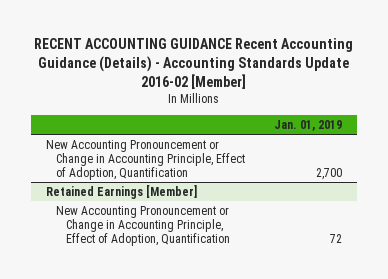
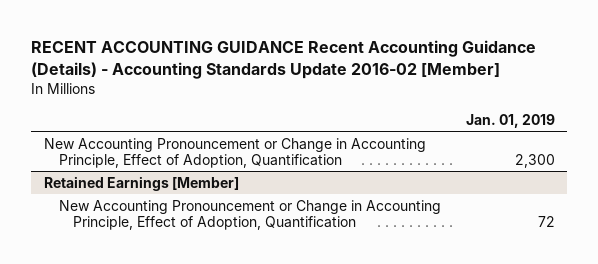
- New Accounting Pronouncement or Change in Accounting Principle, Effect of Adoption, Quantification | 2,700
+ New Accounting Pronouncement or Change in Accounting Principle, Effect of Adoption, Quantification | 2,300

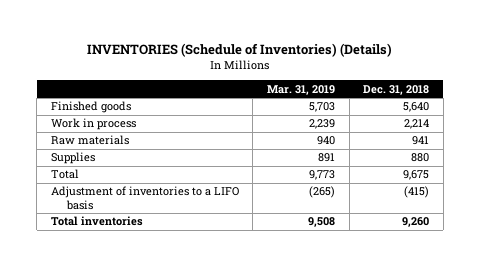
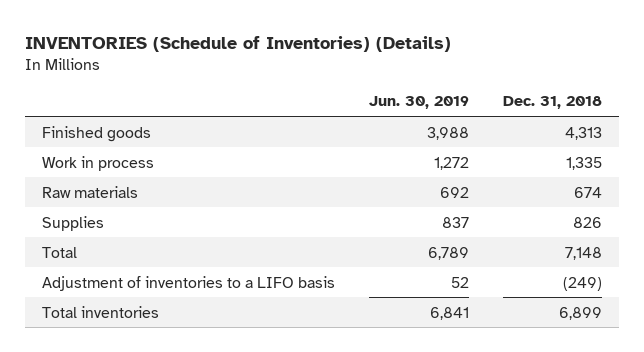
- | Mar. 31, 2019 | Dec. 31, 2018
+ | Jun. 30, 2019 | Dec. 31, 2018
- Finished goods | 5,703 | 5,640
- Work in process | 2,239 | 2,214
- Raw materials | 940 | 941
- Supplies | 891 | 880
- Total | 9,773 | 9,675
- Adjustment of inventories to a LIFO basis | (265) | (415)
- Total inventories | 9,508 | 9,260
+ Finished goods | 3,988 | 4,313
+ Work in process | 1,272 | 1,335
+ Raw materials | 692 | 674
+ Supplies | 837 | 826
+ Total | 6,789 | 7,148
+ Adjustment of inventories to a LIFO basis | 52 | (249)
+ Total inventories | 6,841 | 6,899

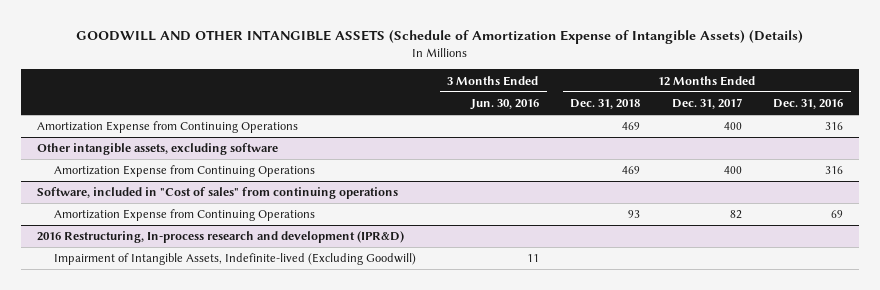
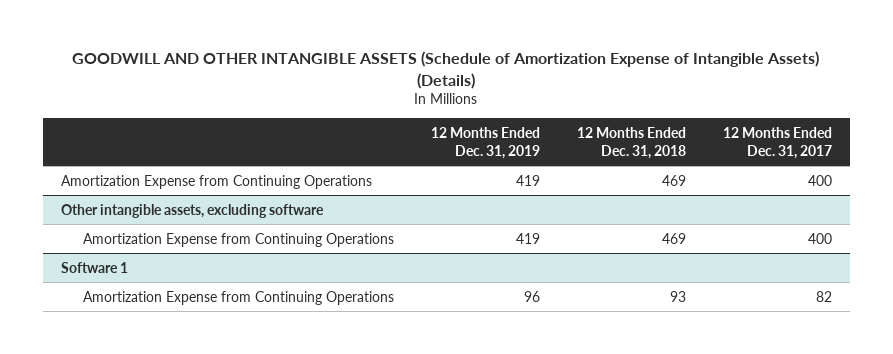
- | 3 Months Ended Jun. 30, 2016 | 12 Months Ended Dec. 31, 2018 | 12 Months Ended Dec. 31, 2017 | 12 Months Ended Dec. 31, 2016
+ | 12 Months Ended Dec. 31, 2019 | 12 Months Ended Dec. 31, 2018 | 12 Months Ended Dec. 31, 2017
- Software, included in "Cost of sales" from continuing operations
+ Software 1
- 2016 Restructuring, In-process research and development (IPR&D)
- Impairment of Intangible Assets, Indefinite-lived (Excluding Goodwill) | 11 | | |

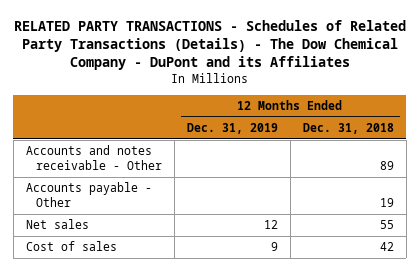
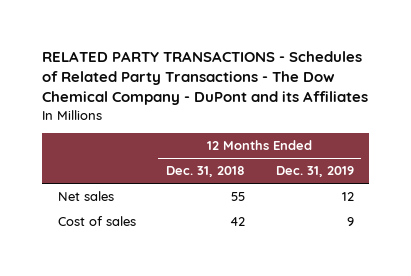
- RELATED PARTY TRANSACTIONS - Schedules of Related Party Transactions (Details) - The Dow Chemical Company - DuPont and its Affiliates
+ RELATED PARTY TRANSACTIONS - Schedules of Related Party Transactions - The Dow Chemical Company - DuPont and its Affiliates
- | 12 Months Ended Dec. 31, 2019 | 12 Months Ended Dec. 31, 2018
+ | 12 Months Ended Dec. 31, 2018 | 12 Months Ended Dec. 31, 2019
- Accounts and notes receivable - Other | | 89
- Accounts payable - Other | | 19

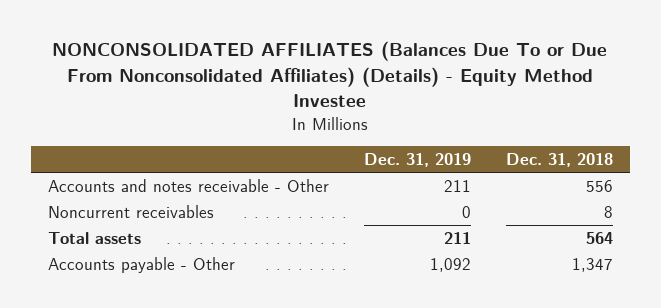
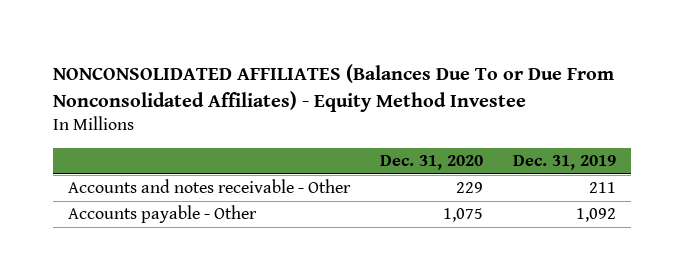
- NONCONSOLIDATED AFFILIATES (Balances Due To or Due From Nonconsolidated Affiliates) (Details) - Equity Method Investee
+ NONCONSOLIDATED AFFILIATES (Balances Due To or Due From Nonconsolidated Affiliates) - Equity Method Investee
- | Dec. 31, 2019 | Dec. 31, 2018
+ | Dec. 31, 2020 | Dec. 31, 2019
- Noncurrent receivables | 0 | 8
- Total assets | 211 | 564

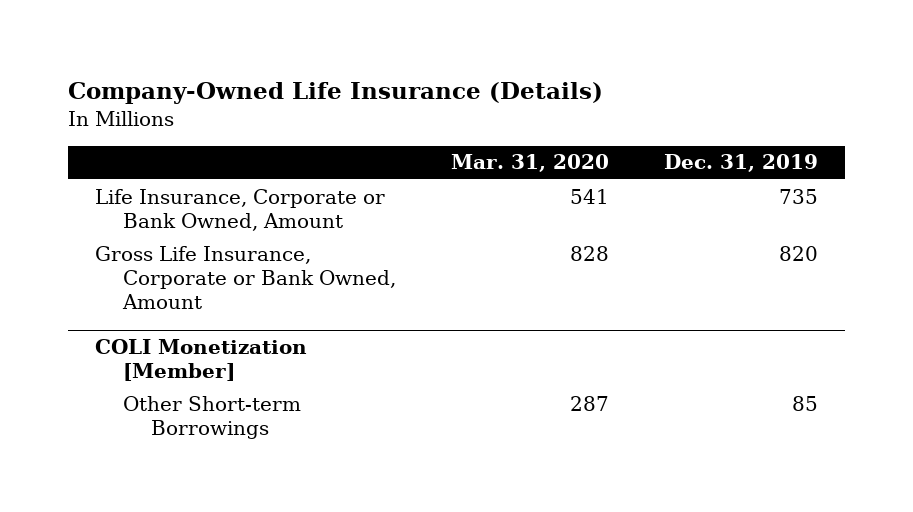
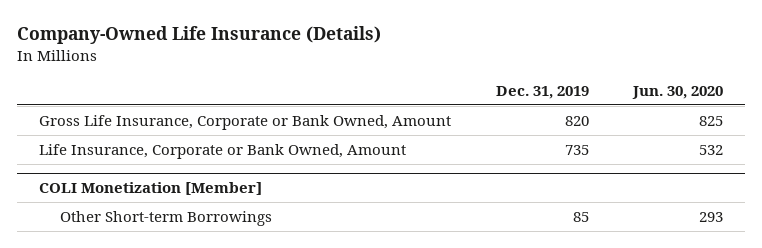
- | Mar. 31, 2020 | Dec. 31, 2019
+ | Dec. 31, 2019 | Jun. 30, 2020
moved down: Life Insurance, Corporate or Bank Owned, Amount | 735 | 532

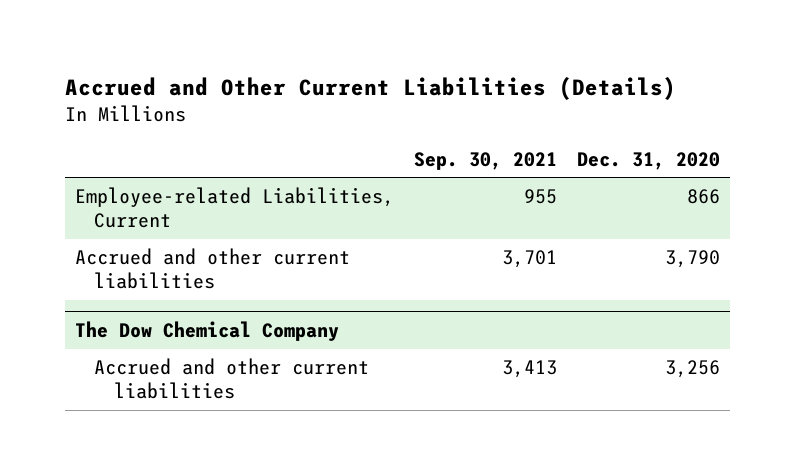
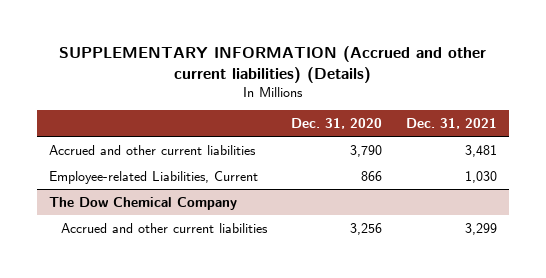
- Accrued and Other Current Liabilities (Details)
+ SUPPLEMENTARY INFORMATION (Accrued and other current liabilities) (Details)
- | Sep. 30, 2021 | Dec. 31, 2020
+ | Dec. 31, 2020 | Dec. 31, 2021
moved down: Employee-related Liabilities, Current | 866 | 1,030

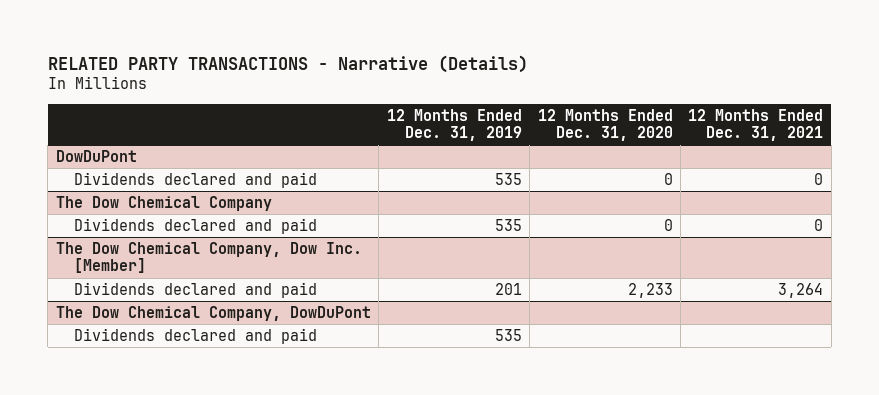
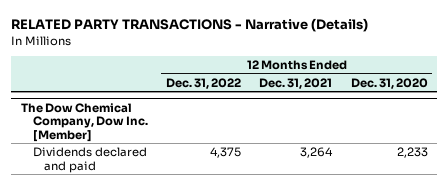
- | 12 Months Ended Dec. 31, 2019 | 12 Months Ended Dec. 31, 2020 | 12 Months Ended Dec. 31, 2021
+ | 12 Months Ended Dec. 31, 2022 | 12 Months Ended Dec. 31, 2021 | 12 Months Ended Dec. 31, 2020
- DowDuPont
- Dividends declared and paid | 535 | 0 | 0
- The Dow Chemical Company
- Dividends declared and paid | 535 | 0 | 0
- The Dow Chemical Company, DowDuPont
- Dividends declared and paid | 535 | |

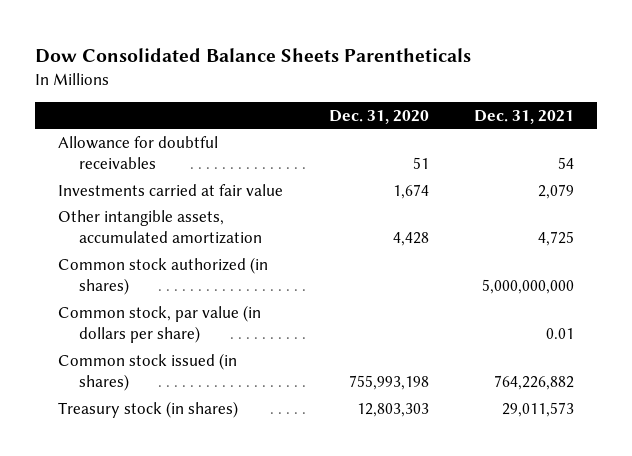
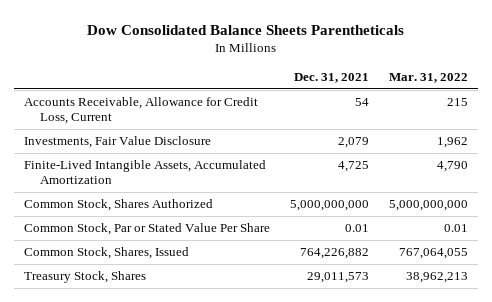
- | Dec. 31, 2020 | Dec. 31, 2021
+ | Dec. 31, 2021 | Mar. 31, 2022
- Allowance for doubtful receivables | 51 | 54
- Investments carried at fair value | 1,674 | 2,079
- Other intangible assets, accumulated amortization | 4,428 | 4,725
- Common stock authorized (in shares) | | 5,000,000,000
- Common stock, par value (in dollars per share) | | 0.01
- Common stock issued (in shares) | 755,993,198 | 764,226,882
- Treasury stock (in shares) | 12,803,303 | 29,011,573
+ Accounts Receivable, Allowance for Credit Loss, Current | 54 | 215
+ Investments, Fair Value Disclosure | 2,079 | 1,962
+ Finite-Lived Intangible Assets, Accumulated Amortization | 4,725 | 4,790
+ Common Stock, Shares Authorized | 5,000,000,000 | 5,000,000,000
+ Common Stock, Par or Stated Value Per Share | 0.01 | 0.01
+ Common Stock, Shares, Issued | 764,226,882 | 767,064,055
+ Treasury Stock, Shares | 29,011,573 | 38,962,213

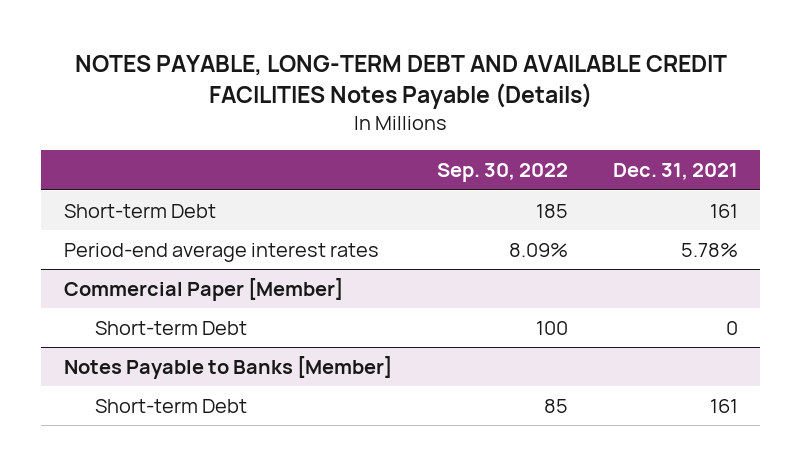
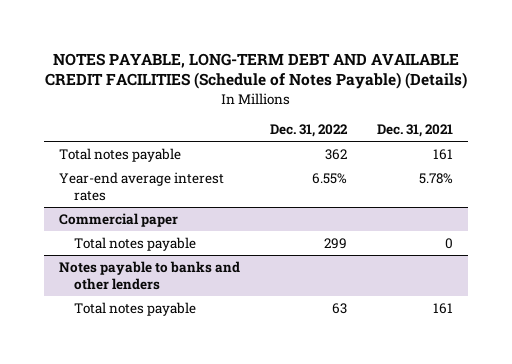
- NOTES PAYABLE, LONG-TERM DEBT AND AVAILABLE CREDIT FACILITIES Notes Payable (Details)
+ NOTES PAYABLE, LONG-TERM DEBT AND AVAILABLE CREDIT FACILITIES (Schedule of Notes Payable) (Details)
- | Sep. 30, 2022 | Dec. 31, 2021
+ | Dec. 31, 2022 | Dec. 31, 2021
- Short-term Debt | 185 | 161
- Period-end average interest rates | 8.09% | 5.78%
- Commercial Paper [Member]
- Short-term Debt | 100 | 0
- Notes Payable to Banks [Member]
- Short-term Debt | 85 | 161
+ Total notes payable | 362 | 161
+ Year-end average interest rates | 6.55% | 5.78%
+ Commercial paper
+ Total notes payable | 299 | 0
+ Notes payable to banks and other lenders
+ Total notes payable | 63 | 161

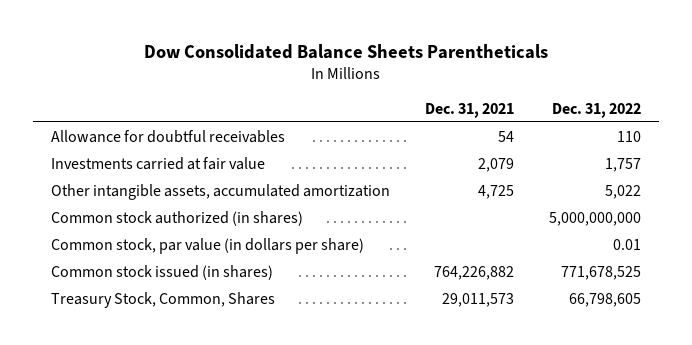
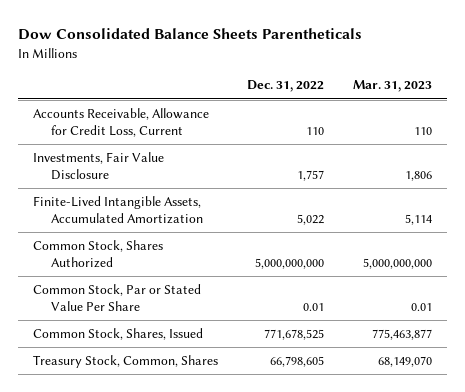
- | Dec. 31, 2021 | Dec. 31, 2022
+ | Dec. 31, 2022 | Mar. 31, 2023
- Allowance for doubtful receivables | 54 | 110
- Investments carried at fair value | 2,079 | 1,757
- Other intangible assets, accumulated amortization | 4,725 | 5,022
- Common stock authorized (in shares) | | 5,000,000,000
- Common stock, par value (in dollars per share) | | 0.01
- Common stock issued (in shares) | 764,226,882 | 771,678,525
+ Accounts Receivable, Allowance for Credit Loss, Current | 110 | 110
+ Investments, Fair Value Disclosure | 1,757 | 1,806
+ Finite-Lived Intangible Assets, Accumulated Amortization | 5,022 | 5,114
+ Common Stock, Shares Authorized | 5,000,000,000 | 5,000,000,000
+ Common Stock, Par or Stated Value Per Share | 0.01 | 0.01
+ Common Stock, Shares, Issued | 771,678,525 | 775,463,877

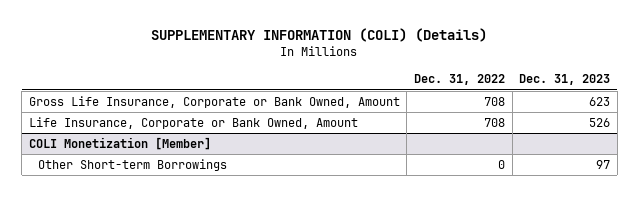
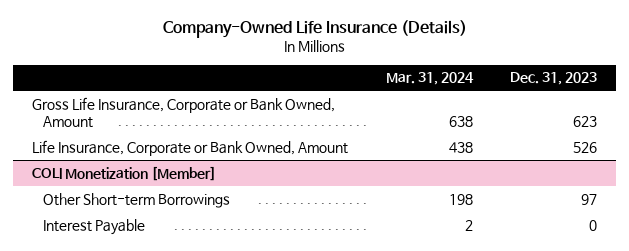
- SUPPLEMENTARY INFORMATION (COLI) (Details)
+ Company-Owned Life Insurance (Details)
- | Dec. 31, 2022 | Dec. 31, 2023
+ | Mar. 31, 2024 | Dec. 31, 2023
@ COLI Monetization [Member]
+ Interest Payable | 2 | 0

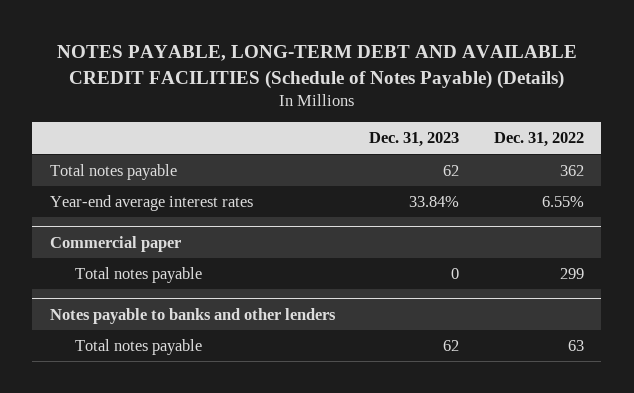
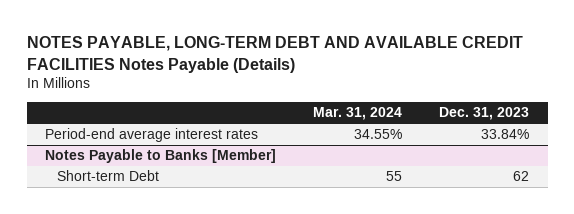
- NOTES PAYABLE, LONG-TERM DEBT AND AVAILABLE CREDIT FACILITIES (Schedule of Notes Payable) (Details)
+ NOTES PAYABLE, LONG-TERM DEBT AND AVAILABLE CREDIT FACILITIES Notes Payable (Details)
- | Dec. 31, 2023 | Dec. 31, 2022
+ | Mar. 31, 2024 | Dec. 31, 2023
- Total notes payable | 62 | 362
- Year-end average interest rates | 33.84% | 6.55%
- Commercial paper
- Total notes payable | 0 | 299
- Notes payable to banks and other lenders
- Total notes payable | 62 | 63
+ Period-end average interest rates | 34.55% | 33.84%
+ Notes Payable to Banks [Member]
+ Short-term Debt | 55 | 62

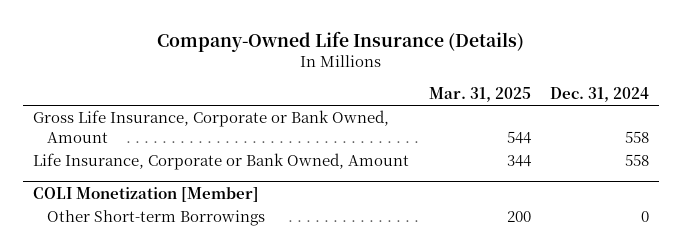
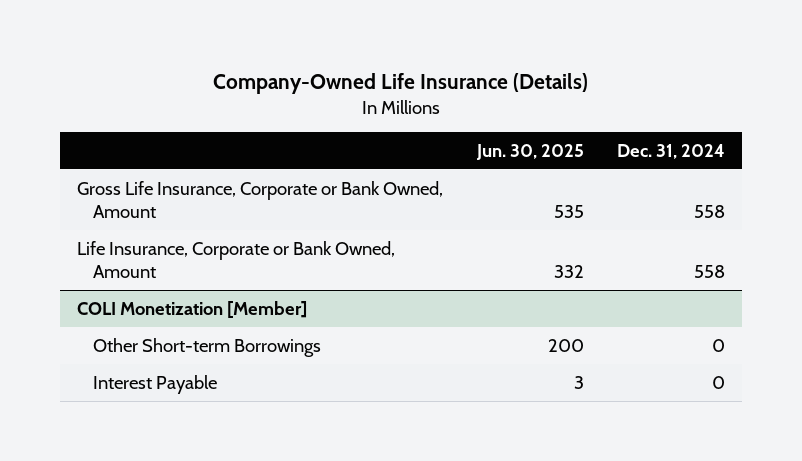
- | Mar. 31, 2025 | Dec. 31, 2024
+ | Jun. 30, 2025 | Dec. 31, 2024
@ COLI Monetization [Member]
+ Interest Payable | 3 | 0

